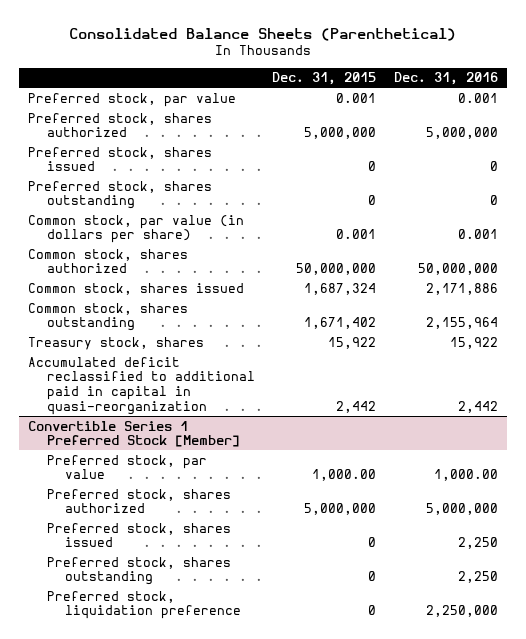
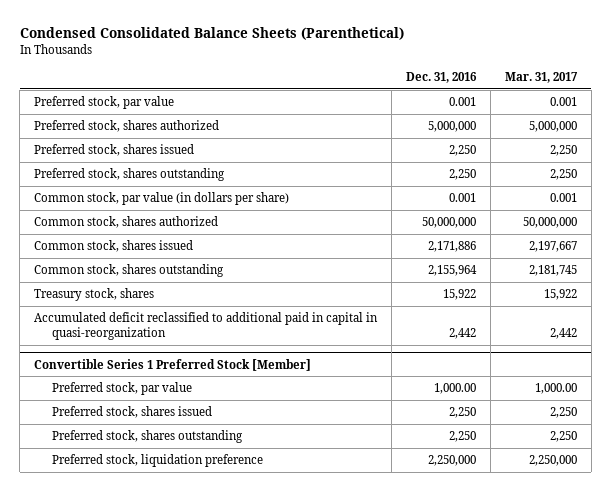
- Consolidated Balance Sheets (Parenthetical)
+ Condensed Consolidated Balance Sheets (Parenthetical)
- | Dec. 31, 2015 | Dec. 31, 2016
+ | Dec. 31, 2016 | Mar. 31, 2017
- Preferred stock, shares issued | 0 | 0
- Preferred stock, shares outstanding | 0 | 0
+ Preferred stock, shares issued | 2,250 | 2,250
+ Preferred stock, shares outstanding | 2,250 | 2,250
@ Convertible Series 1 Preferred Stock [Member]
- Preferred stock, shares authorized | 5,000,000 | 5,000,000

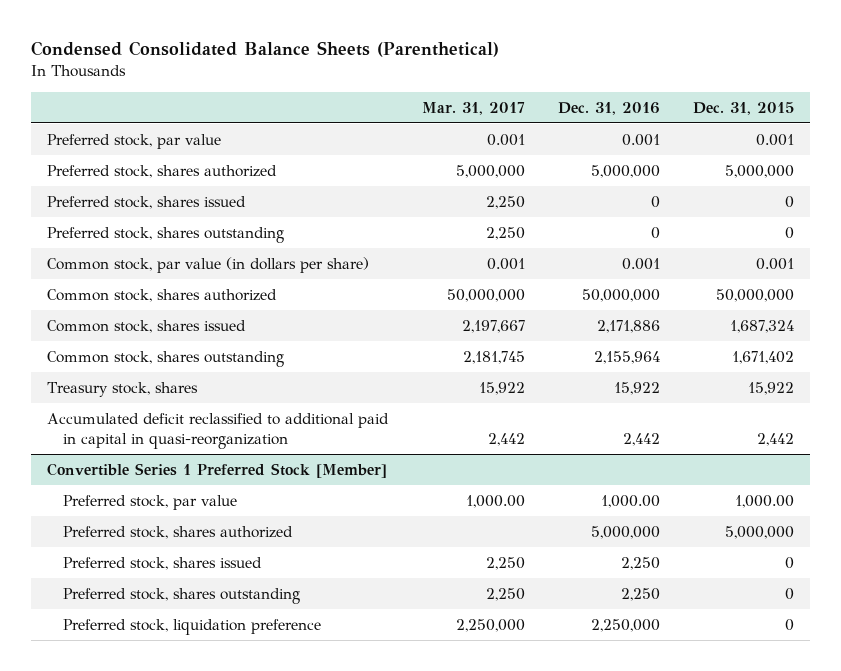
- | Dec. 31, 2016 | Mar. 31, 2017
+ | Mar. 31, 2017 | Dec. 31, 2016 | Dec. 31, 2015
- Preferred stock, shares issued | 2,250 | 2,250
- Preferred stock, shares outstanding | 2,250 | 2,250
+ Preferred stock, shares issued | 2,250 | 0 | 0
+ Preferred stock, shares outstanding | 2,250 | 0 | 0
@ Convertible Series 1 Preferred Stock [Member]
+ Preferred stock, shares authorized | | 5,000,000 | 5,000,000

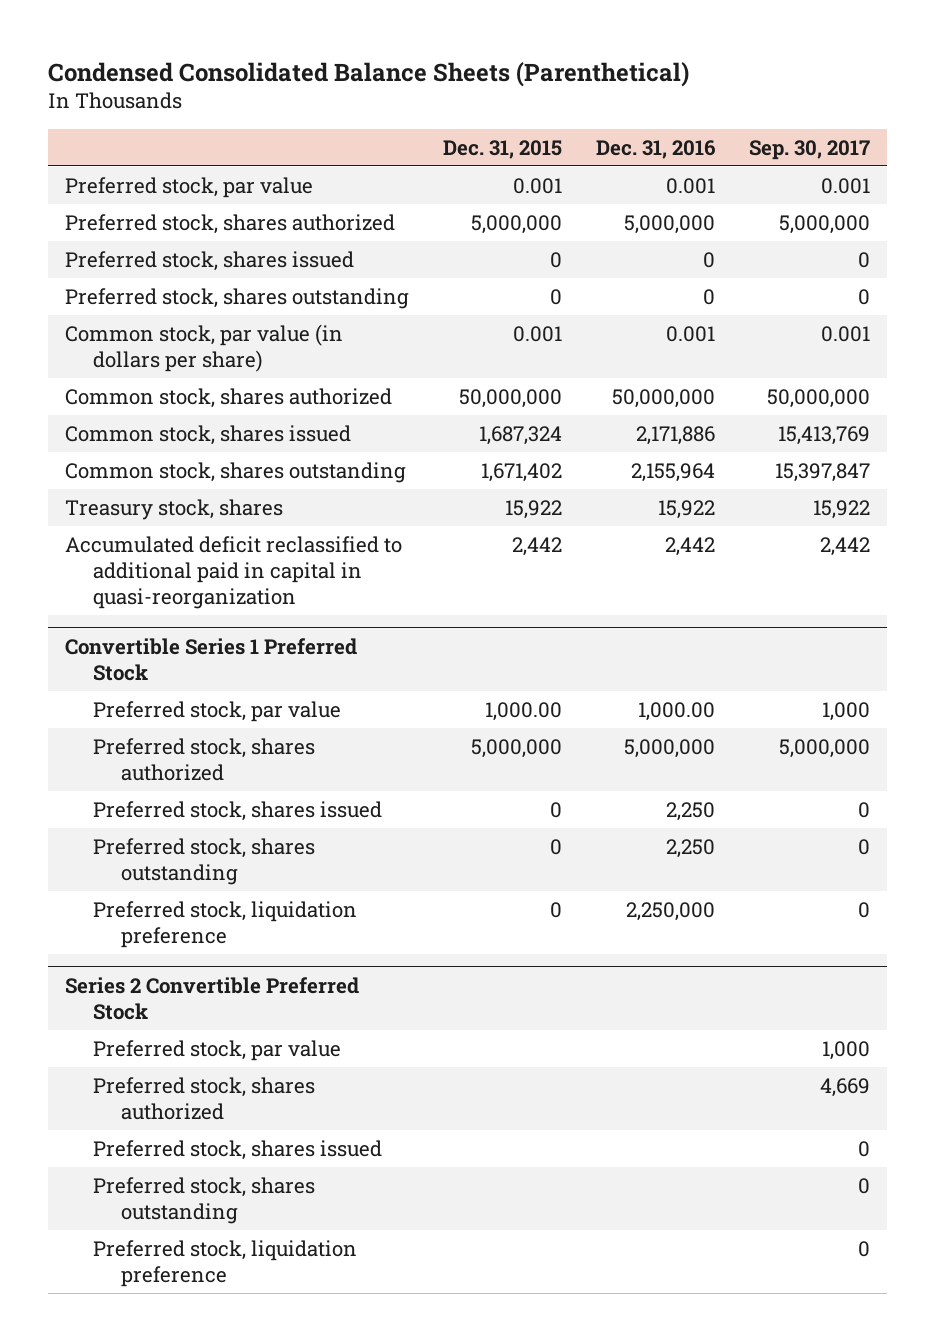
- | Mar. 31, 2017 | Dec. 31, 2016 | Dec. 31, 2015
+ | Dec. 31, 2015 | Dec. 31, 2016 | Sep. 30, 2017
- Convertible Series 1 Preferred Stock [Member]
+ Convertible Series 1 Preferred Stock
+ Series 2 Convertible Preferred Stock
+ Preferred stock, par value | | | 1,000
+ Preferred stock, shares authorized | | | 4,669
+ Preferred stock, shares issued | | | 0
+ Preferred stock, shares outstanding | | | 0
+ Preferred stock, liquidation preference | | | 0

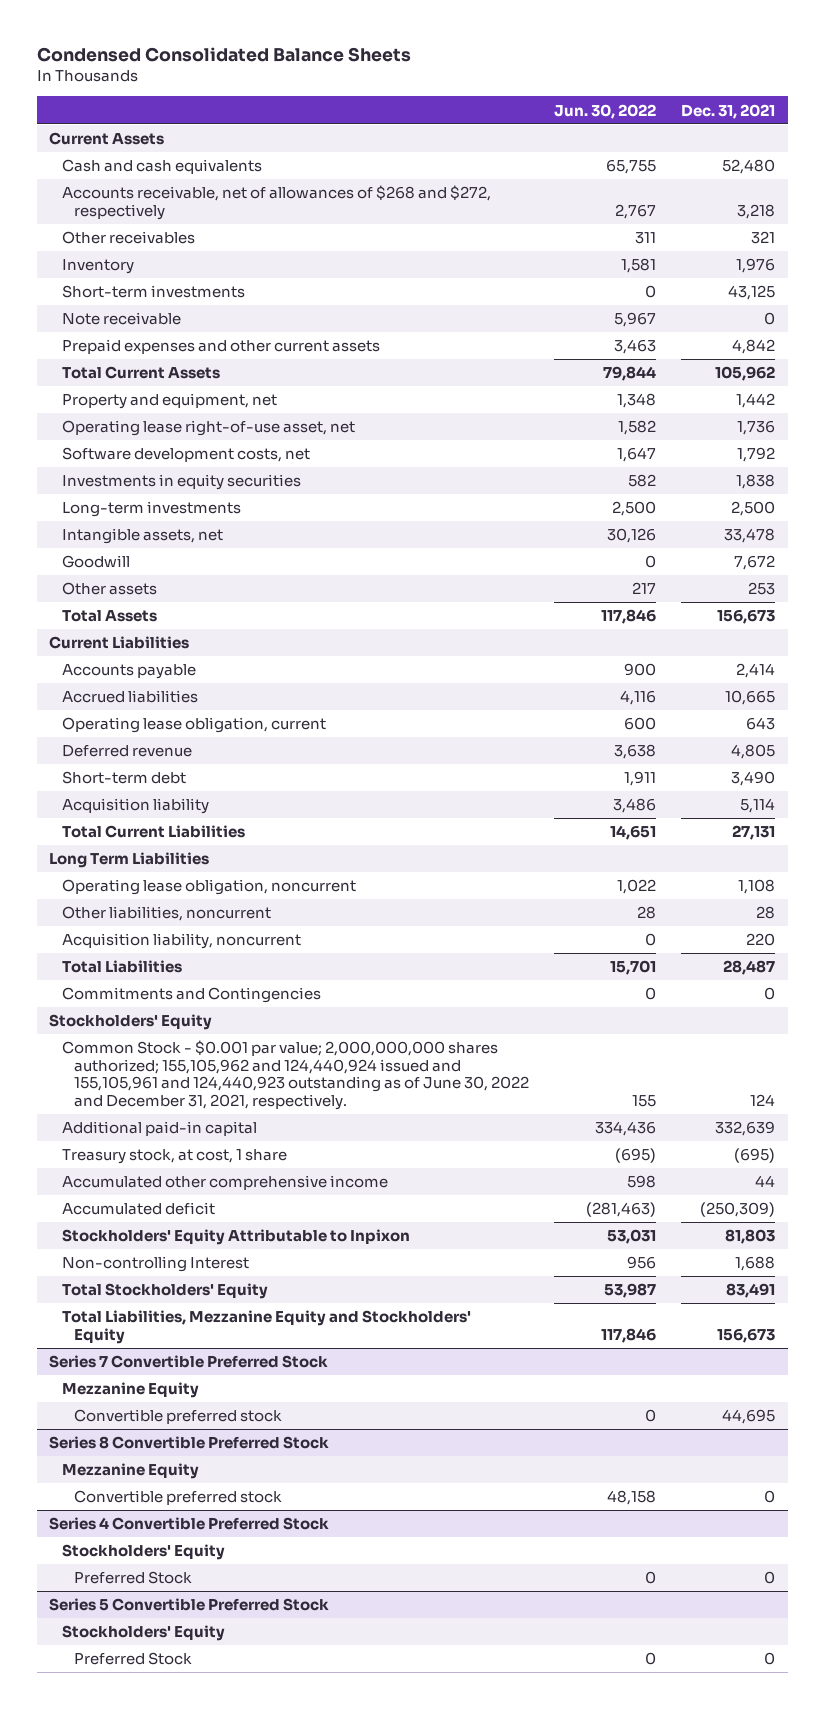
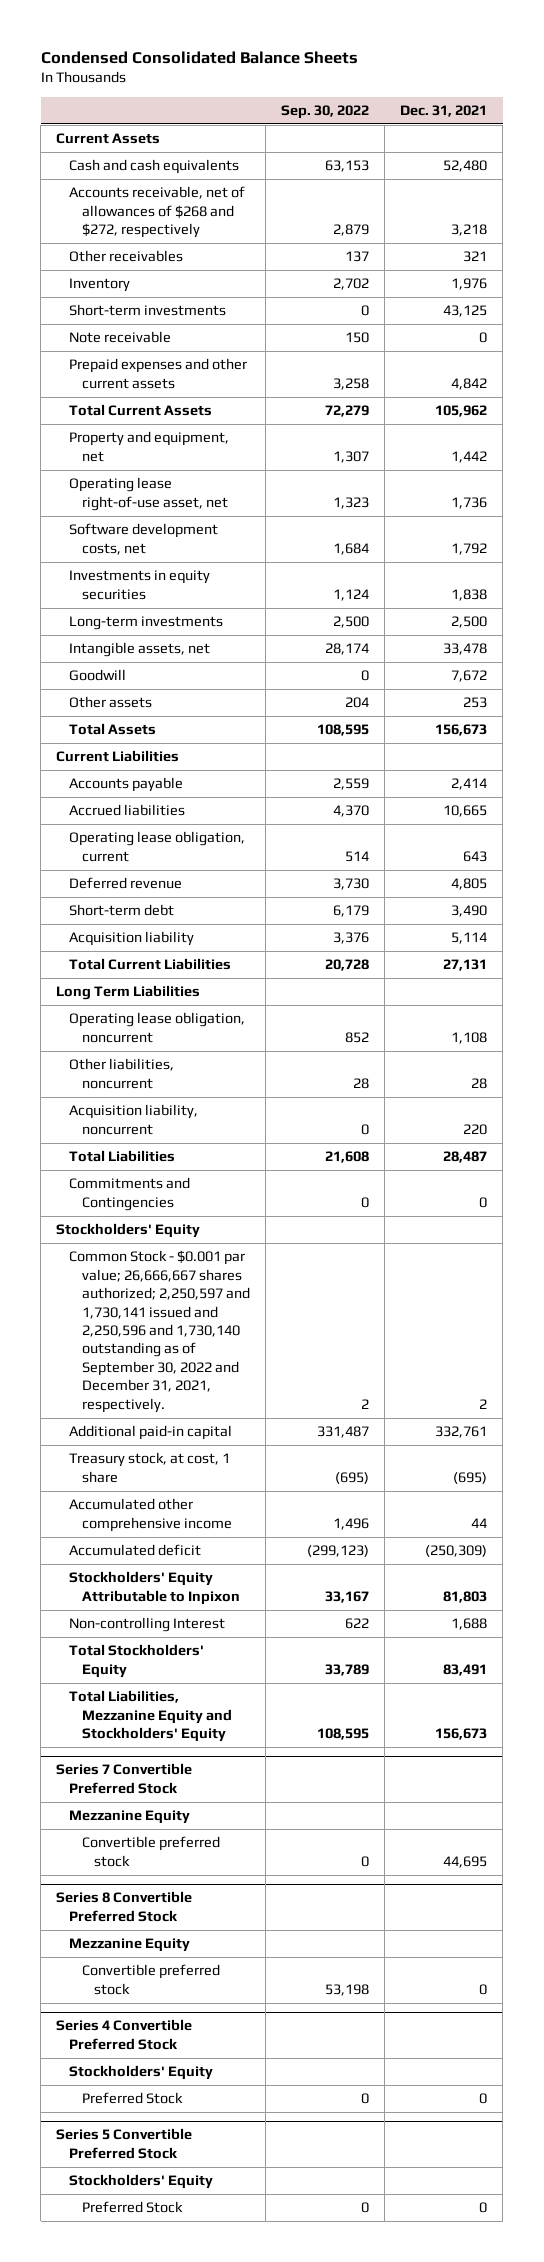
- | Jun. 30, 2022 | Dec. 31, 2021
+ | Sep. 30, 2022 | Dec. 31, 2021
- Common Stock - $0.001 par value; 2,000,000,000 shares authorized; 155,105,962 and 124,440,924 issued and 155,105,961 and 124,440,923 outstanding as of June 30, 2022 and December 31, 2021, respectively. | 155 | 124
- Additional paid-in capital | 334,436 | 332,639
+ Common Stock - $0.001 par value; 26,666,667 shares authorized; 2,250,597 and 1,730,141 issued and 2,250,596 and 1,730,140 outstanding as of September 30, 2022 and December 31, 2021, respectively. | 2 | 2
+ Additional paid-in capital | 331,487 | 332,761

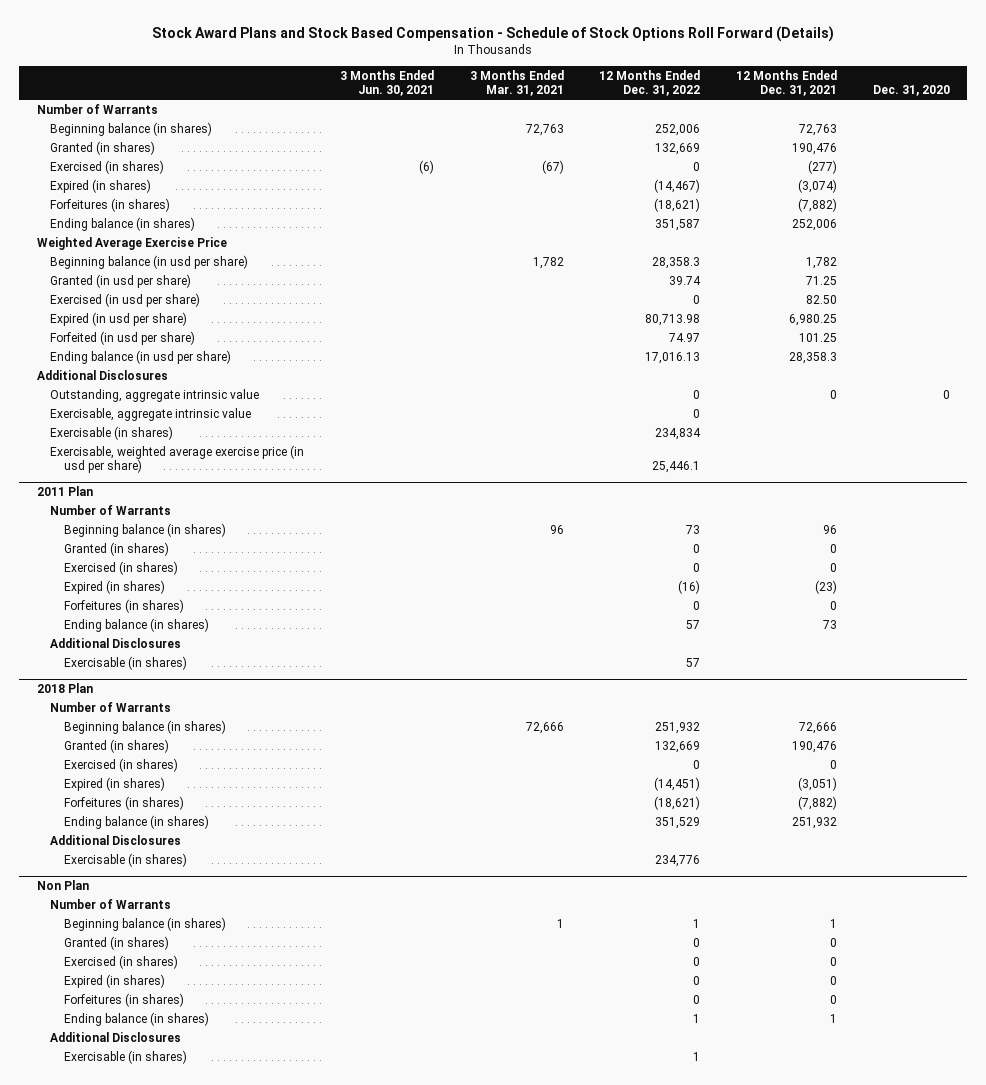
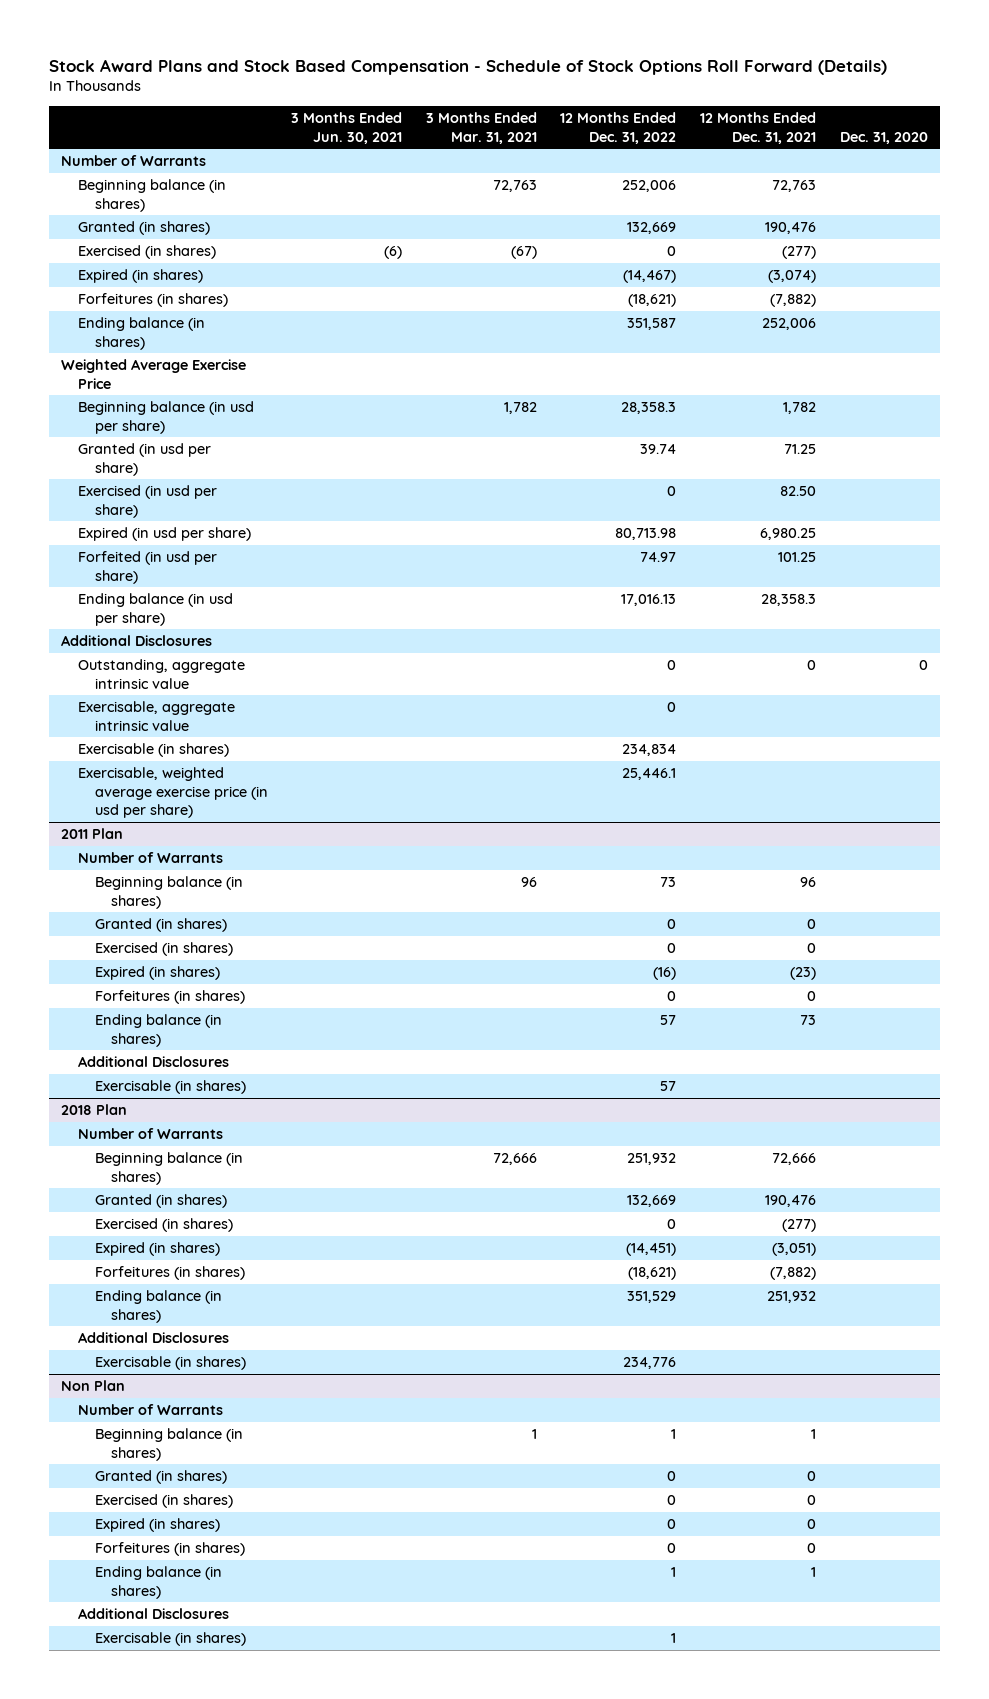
@ 2018 Plan
- Exercised (in shares) | | | 0 | 0 |
+ Exercised (in shares) | | | 0 | (277) |

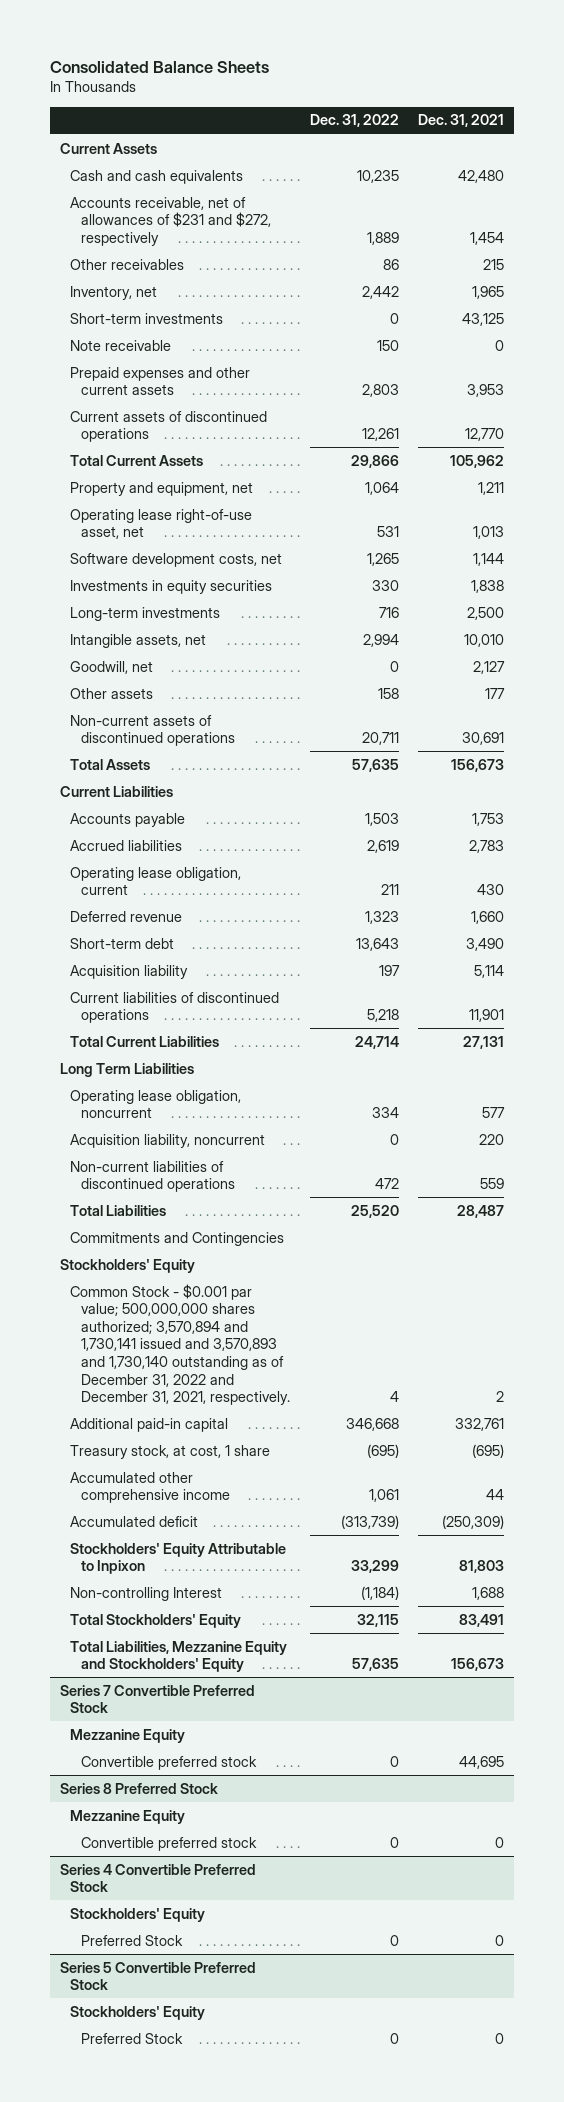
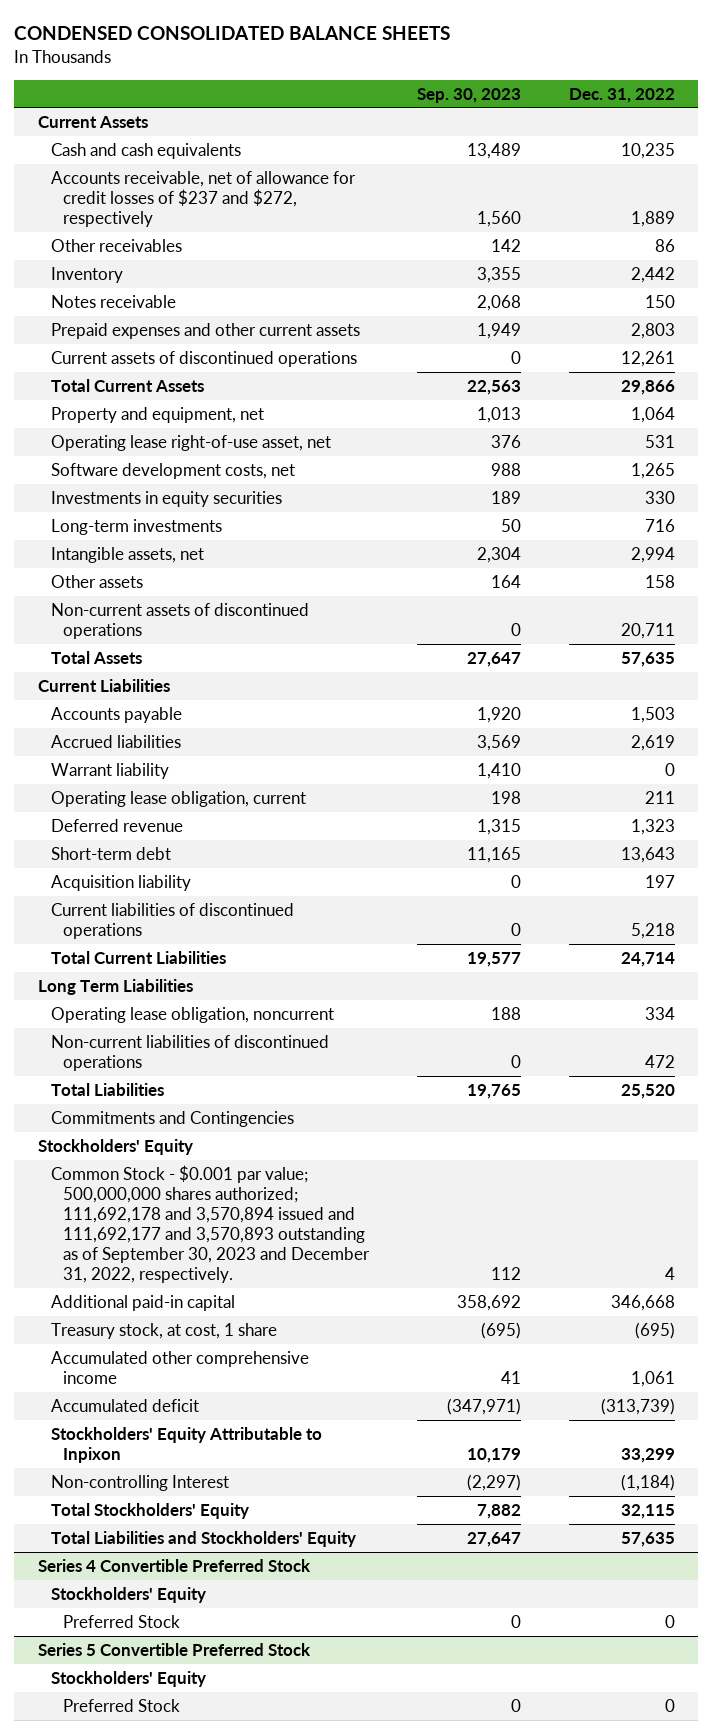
- Consolidated Balance Sheets
+ CONDENSED CONSOLIDATED BALANCE SHEETS
- | Dec. 31, 2022 | Dec. 31, 2021
+ | Sep. 30, 2023 | Dec. 31, 2022
- Accounts receivable, net of allowances of $231 and $272, respectively | 1,889 | 1,454
+ Accounts receivable, net of allowance for credit losses of $237 and $272, respectively | 1,560 | 1,889
- Inventory, net | 2,442 | 1,965
- Short-term investments | 0 | 43,125
- Note receivable | 150 | 0
+ Inventory | 3,355 | 2,442
+ Notes receivable | 2,068 | 150
- Goodwill, net | 0 | 2,127
+ Warrant liability | 1,410 | 0
- Acquisition liability, noncurrent | 0 | 220
- Common Stock - $0.001 par value; 500,000,000 shares authorized; 3,570,894 and 1,730,141 issued and 3,570,893 and 1,730,140 outstanding as of December 31, 2022 and December 31, 2021, respectively. | 4 | 2
+ Common Stock - $0.001 par value; 500,000,000 shares authorized; 111,692,178 and 3,570,894 issued and 111,692,177 and 3,570,893 outstanding as of September 30, 2023 and December 31, 2022, respectively. | 112 | 4
- Total Liabilities, Mezzanine Equity and Stockholders' Equity | 57,635 | 156,673
- Series 7 Convertible Preferred Stock
- Mezzanine Equity
- Convertible preferred stock | 0 | 44,695
- Series 8 Preferred Stock
- Mezzanine Equity
- Convertible preferred stock | 0 | 0
+ Total Liabilities and Stockholders' Equity | 27,647 | 57,635

